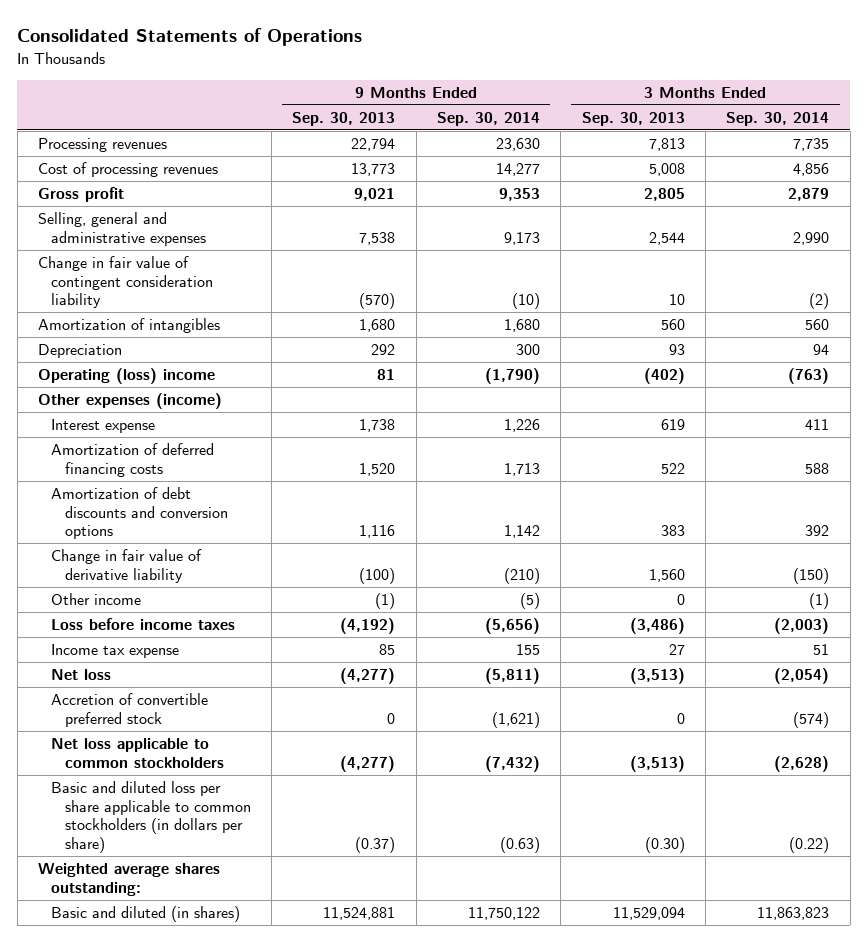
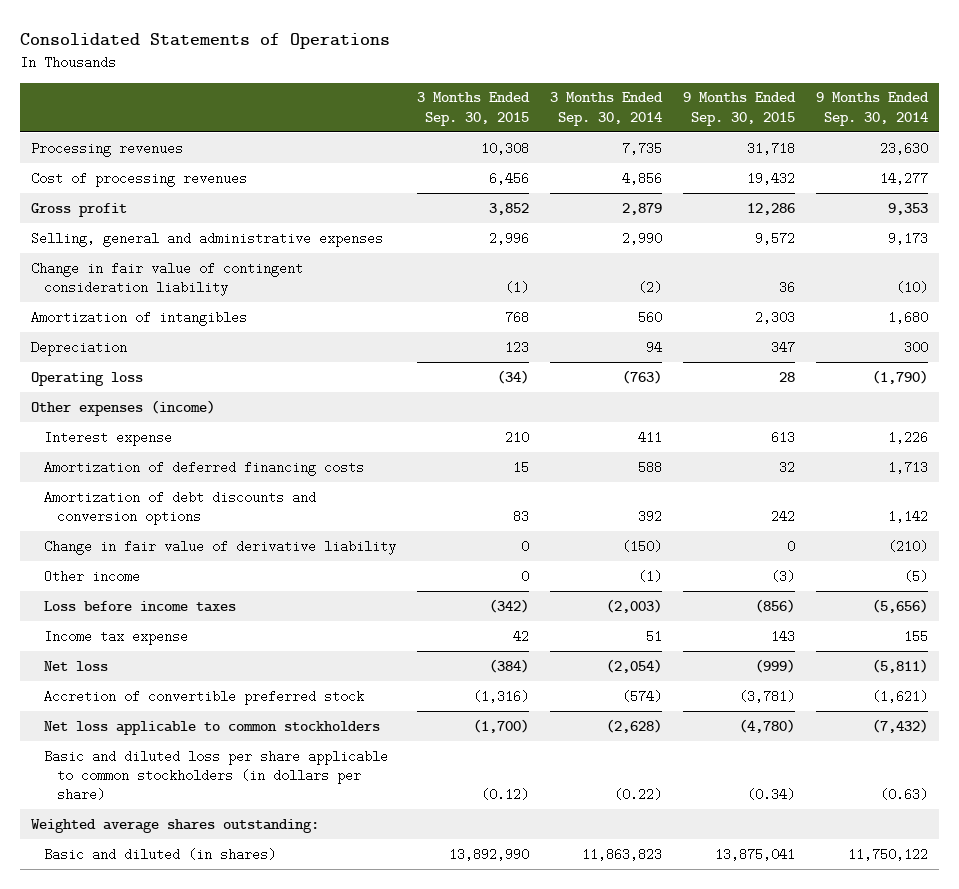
- | 9 Months Ended Sep. 30, 2013 | 9 Months Ended Sep. 30, 2014 | 3 Months Ended Sep. 30, 2013 | 3 Months Ended Sep. 30, 2014
+ | 3 Months Ended Sep. 30, 2015 | 3 Months Ended Sep. 30, 2014 | 9 Months Ended Sep. 30, 2015 | 9 Months Ended Sep. 30, 2014
- Operating (loss) income | 81 | (1,790) | (402) | (763)
+ Operating loss | (34) | (763) | 28 | (1,790)

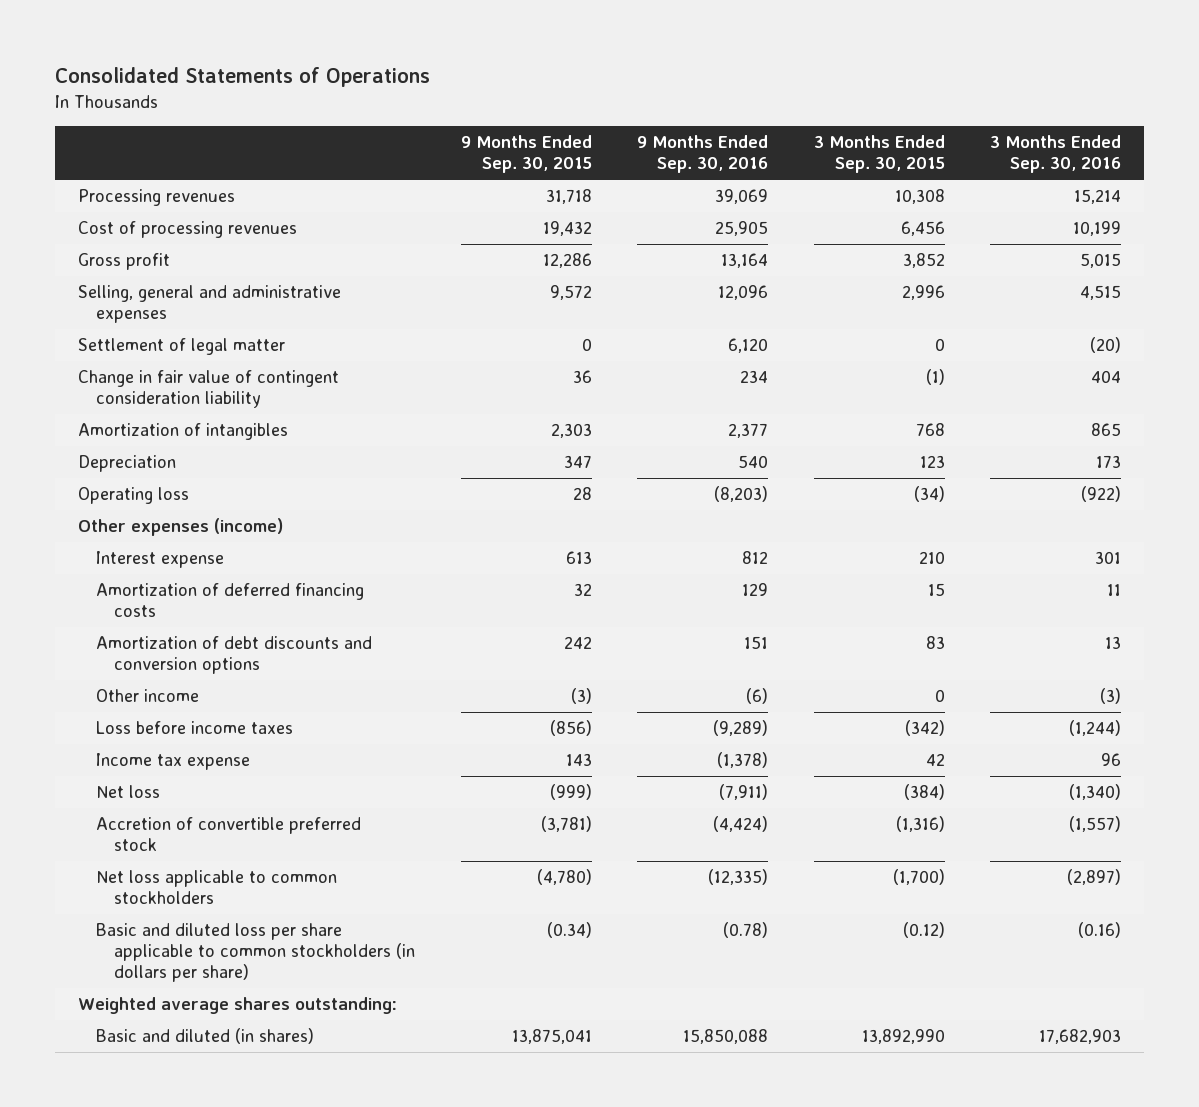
- | 3 Months Ended Sep. 30, 2015 | 3 Months Ended Sep. 30, 2014 | 9 Months Ended Sep. 30, 2015 | 9 Months Ended Sep. 30, 2014
+ | 9 Months Ended Sep. 30, 2015 | 9 Months Ended Sep. 30, 2016 | 3 Months Ended Sep. 30, 2015 | 3 Months Ended Sep. 30, 2016
+ Settlement of legal matter | 0 | 6,120 | 0 | (20)
- Change in fair value of derivative liability | 0 | (150) | 0 | (210)

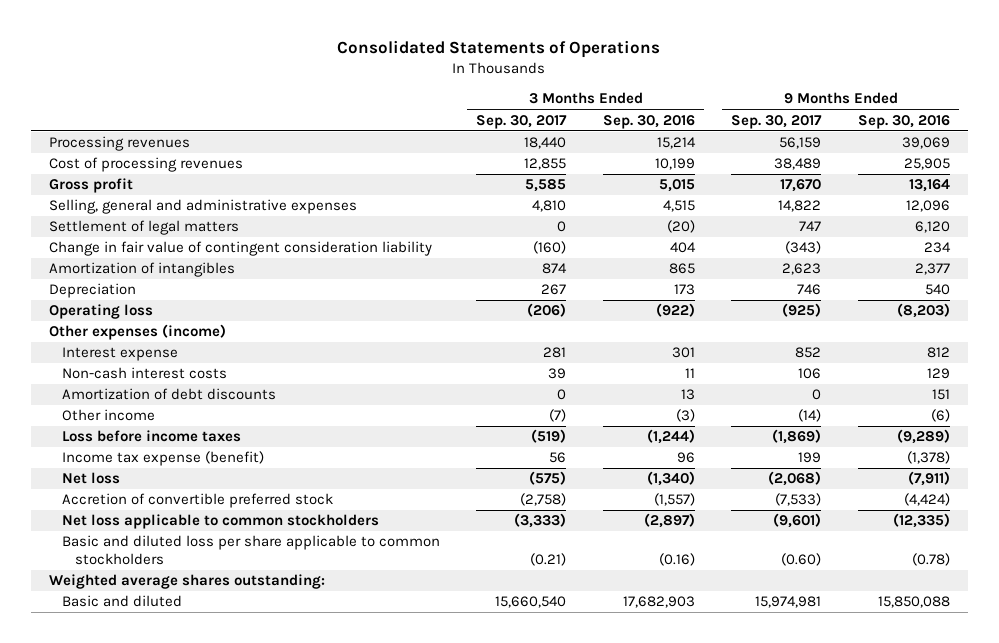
- | 9 Months Ended Sep. 30, 2015 | 9 Months Ended Sep. 30, 2016 | 3 Months Ended Sep. 30, 2015 | 3 Months Ended Sep. 30, 2016
+ | 3 Months Ended Sep. 30, 2017 | 3 Months Ended Sep. 30, 2016 | 9 Months Ended Sep. 30, 2017 | 9 Months Ended Sep. 30, 2016
- Settlement of legal matter | 0 | 6,120 | 0 | (20)
+ Settlement of legal matters | 0 | (20) | 747 | 6,120
- Amortization of deferred financing costs | 32 | 129 | 15 | 11
- Amortization of debt discounts and conversion options | 242 | 151 | 83 | 13
+ Non-cash interest costs | 39 | 11 | 106 | 129
+ Amortization of debt discounts | 0 | 13 | 0 | 151
- Income tax expense | 143 | (1,378) | 42 | 96
+ Income tax expense (benefit) | 56 | 96 | 199 | (1,378)
- Basic and diluted loss per share applicable to common stockholders (in dollars per share) | (0.34) | (0.78) | (0.12) | (0.16)
+ Basic and diluted loss per share applicable to common stockholders | (0.21) | (0.16) | (0.60) | (0.78)
- Basic and diluted (in shares) | 13,875,041 | 15,850,088 | 13,892,990 | 17,682,903
+ Basic and diluted | 15,660,540 | 17,682,903 | 15,974,981 | 15,850,088

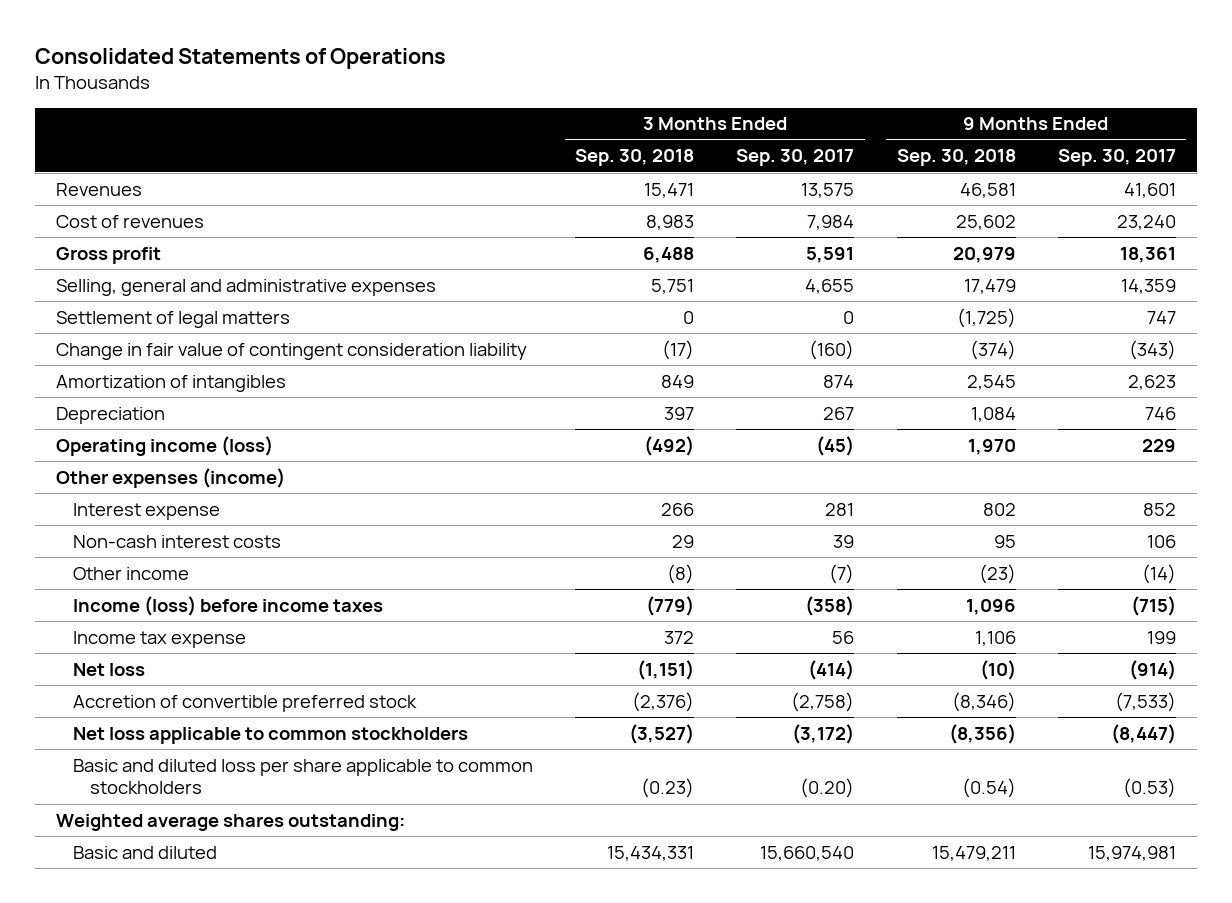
- | 3 Months Ended Sep. 30, 2017 | 3 Months Ended Sep. 30, 2016 | 9 Months Ended Sep. 30, 2017 | 9 Months Ended Sep. 30, 2016
+ | 3 Months Ended Sep. 30, 2018 | 3 Months Ended Sep. 30, 2017 | 9 Months Ended Sep. 30, 2018 | 9 Months Ended Sep. 30, 2017
- Processing revenues | 18,440 | 15,214 | 56,159 | 39,069
- Cost of processing revenues | 12,855 | 10,199 | 38,489 | 25,905
- Gross profit | 5,585 | 5,015 | 17,670 | 13,164
- Selling, general and administrative expenses | 4,810 | 4,515 | 14,822 | 12,096
+ Revenues | 15,471 | 13,575 | 46,581 | 41,601
+ Cost of revenues | 8,983 | 7,984 | 25,602 | 23,240
+ Gross profit | 6,488 | 5,591 | 20,979 | 18,361
+ Selling, general and administrative expenses | 5,751 | 4,655 | 17,479 | 14,359
- Operating loss | (206) | (922) | (925) | (8,203)
+ Operating income (loss) | (492) | (45) | 1,970 | 229
- Amortization of debt discounts | 0 | 13 | 0 | 151
- Loss before income taxes | (519) | (1,244) | (1,869) | (9,289)
- Income tax expense (benefit) | 56 | 96 | 199 | (1,378)
- Net loss | (575) | (1,340) | (2,068) | (7,911)
+ Income (loss) before income taxes | (779) | (358) | 1,096 | (715)
+ Income tax expense | 372 | 56 | 1,106 | 199
+ Net loss | (1,151) | (414) | (10) | (914)
- Net loss applicable to common stockholders | (3,333) | (2,897) | (9,601) | (12,335)
- Basic and diluted loss per share applicable to common stockholders | (0.21) | (0.16) | (0.60) | (0.78)
+ Net loss applicable to common stockholders | (3,527) | (3,172) | (8,356) | (8,447)
+ Basic and diluted loss per share applicable to common stockholders | (0.23) | (0.20) | (0.54) | (0.53)

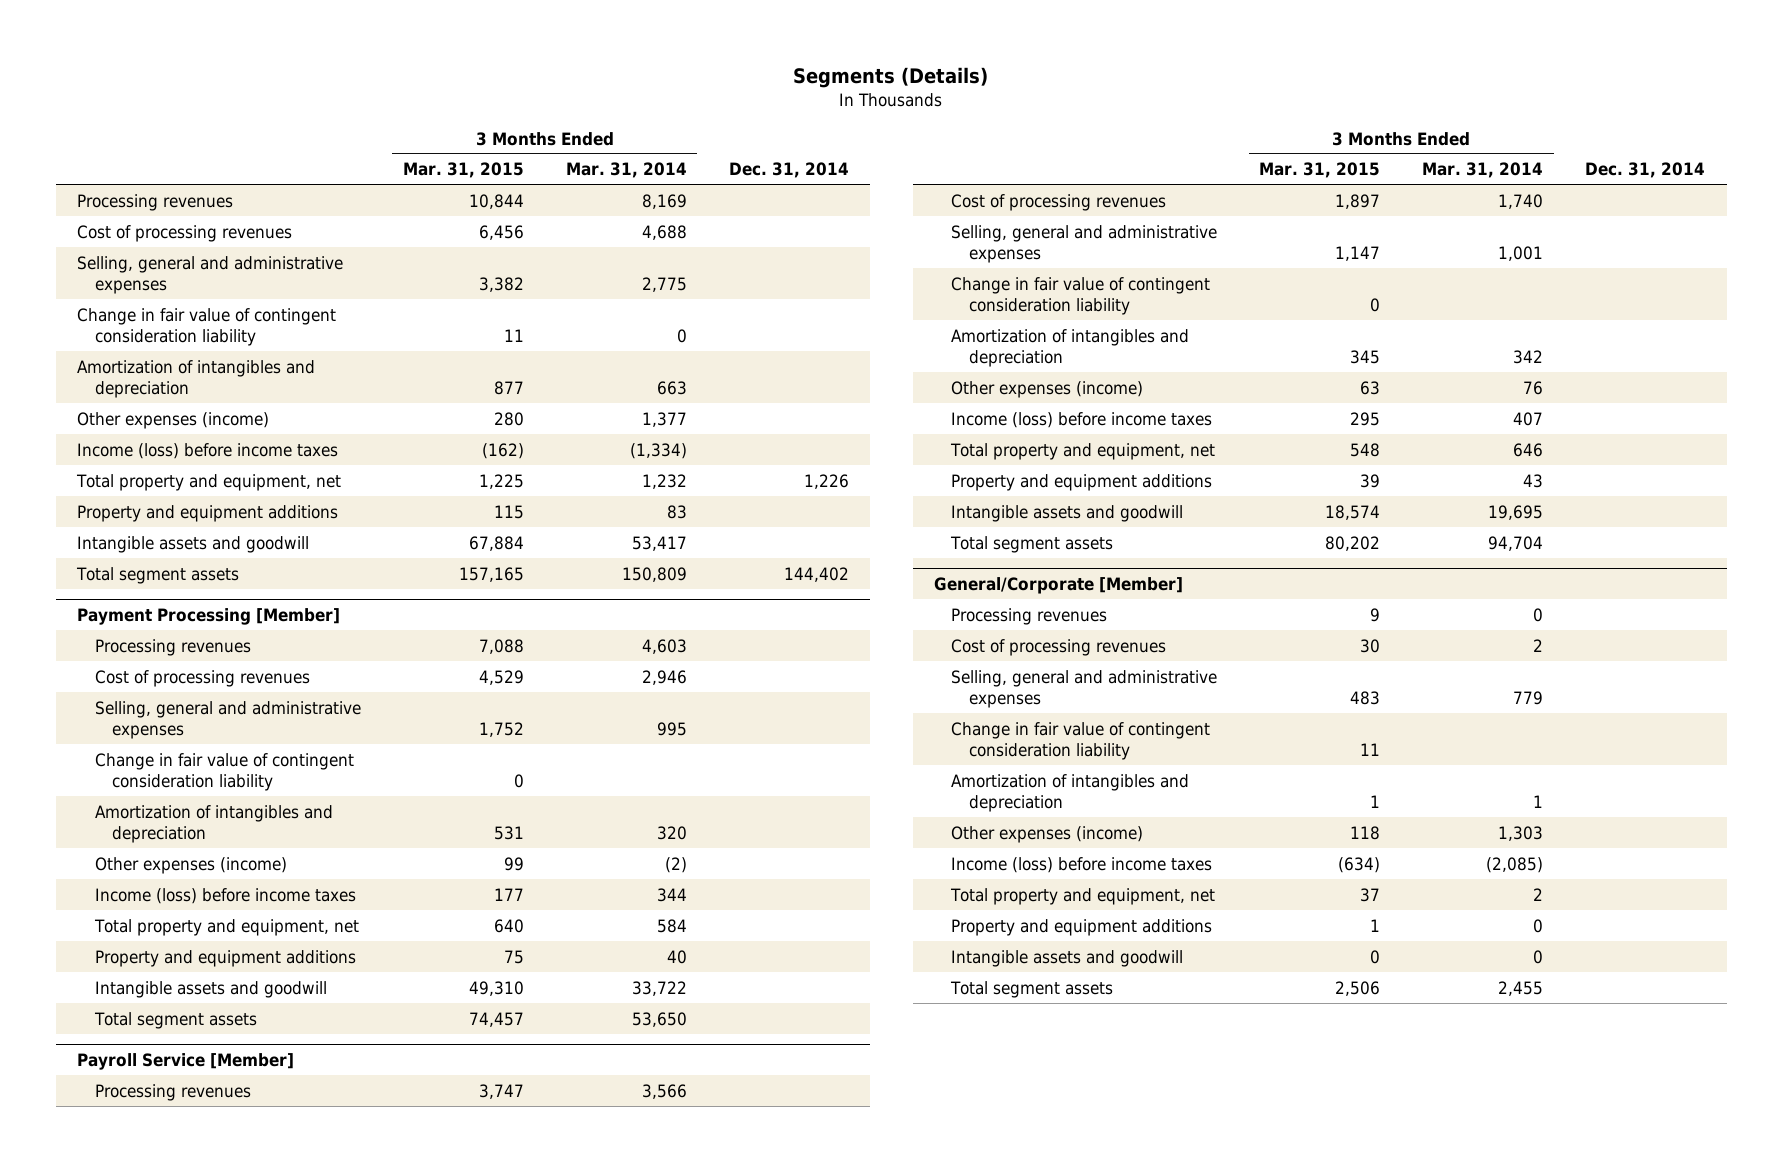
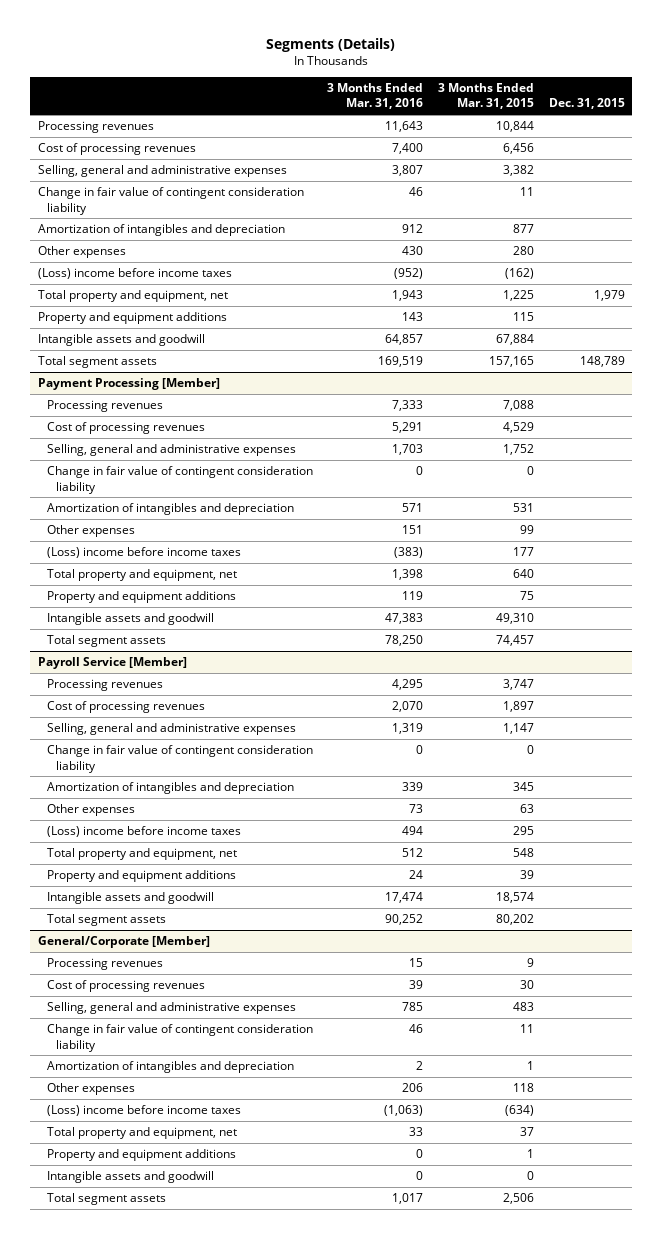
- | 3 Months Ended Mar. 31, 2015 | 3 Months Ended Mar. 31, 2014 | Dec. 31, 2014
+ | 3 Months Ended Mar. 31, 2016 | 3 Months Ended Mar. 31, 2015 | Dec. 31, 2015
- Other expenses (income) | 280 | 1,377 |
- Income (loss) before income taxes | (162) | (1,334) |
+ Other expenses | 430 | 280 |
+ (Loss) income before income taxes | (952) | (162) |
@ Payment Processing [Member]
- Other expenses (income) | 99 | (2) |
- Income (loss) before income taxes | 177 | 344 |
+ Other expenses | 151 | 99 |
+ (Loss) income before income taxes | (383) | 177 |
@ Payroll Service [Member]
- Other expenses (income) | 63 | 76 |
- Income (loss) before income taxes | 295 | 407 |
+ Other expenses | 73 | 63 |
+ (Loss) income before income taxes | 494 | 295 |
@ General/Corporate [Member]
- Other expenses (income) | 118 | 1,303 |
- Income (loss) before income taxes | (634) | (2,085) |
+ Other expenses | 206 | 118 |
+ (Loss) income before income taxes | (1,063) | (634) |

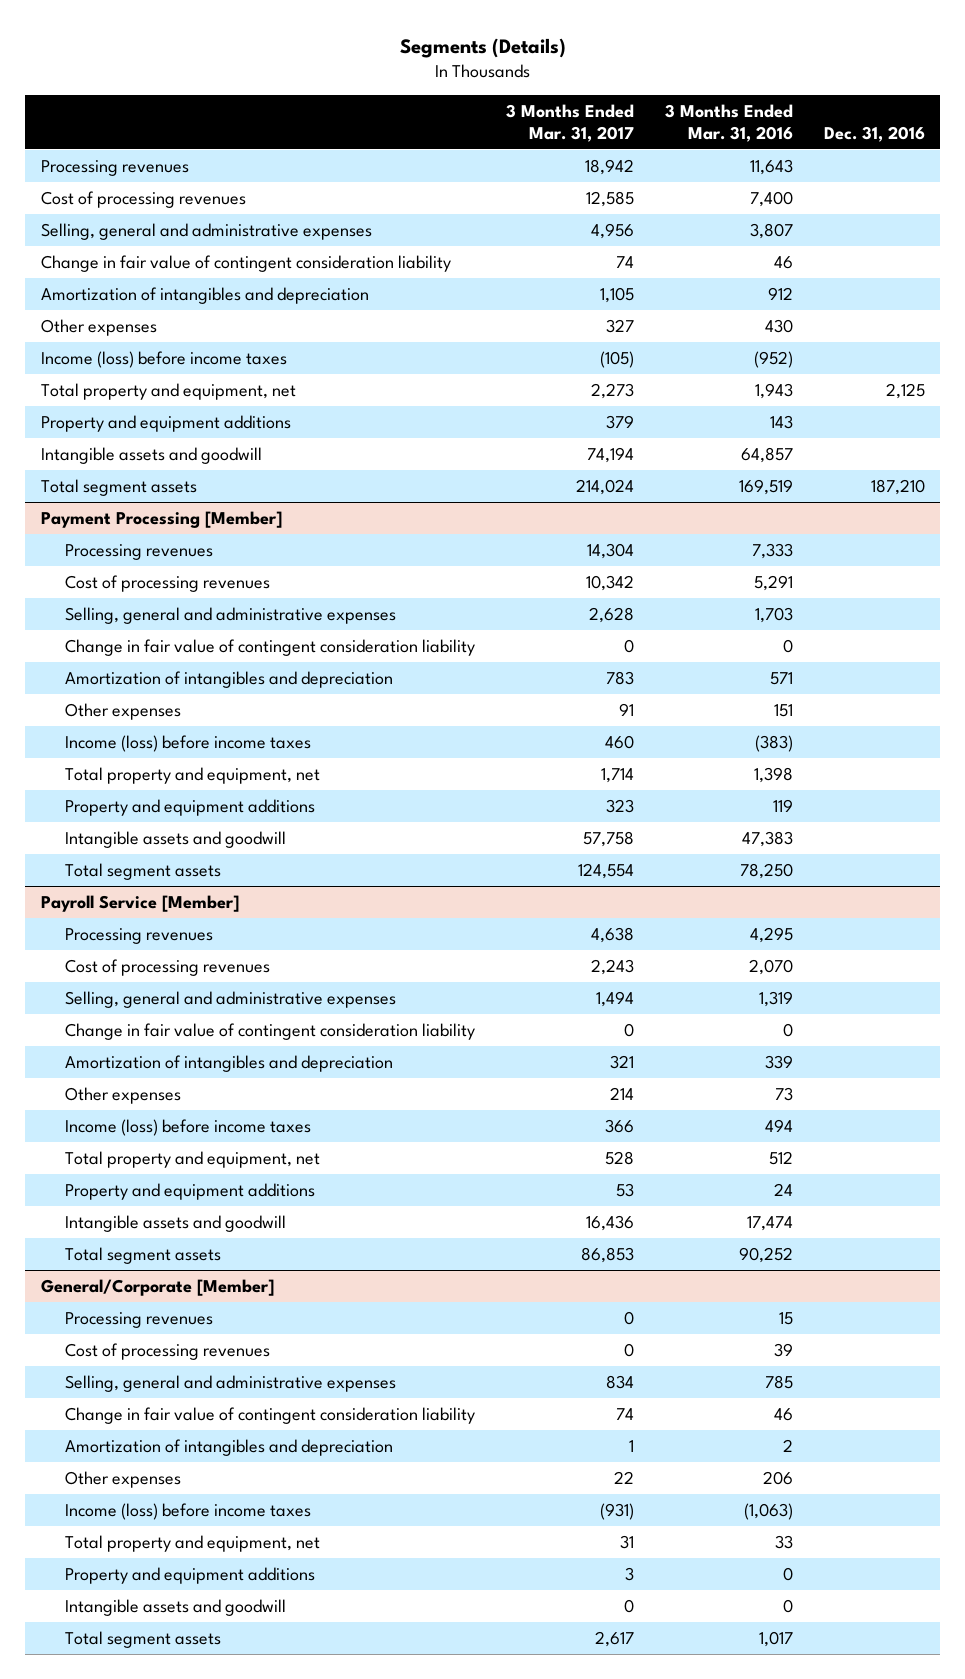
- | 3 Months Ended Mar. 31, 2016 | 3 Months Ended Mar. 31, 2015 | Dec. 31, 2015
+ | 3 Months Ended Mar. 31, 2017 | 3 Months Ended Mar. 31, 2016 | Dec. 31, 2016
- (Loss) income before income taxes | (952) | (162) |
+ Income (loss) before income taxes | (105) | (952) |
@ Payment Processing [Member]
- (Loss) income before income taxes | (383) | 177 |
+ Income (loss) before income taxes | 460 | (383) |
@ Payroll Service [Member]
- (Loss) income before income taxes | 494 | 295 |
+ Income (loss) before income taxes | 366 | 494 |
@ General/Corporate [Member]
- (Loss) income before income taxes | (1,063) | (634) |
+ Income (loss) before income taxes | (931) | (1,063) |

